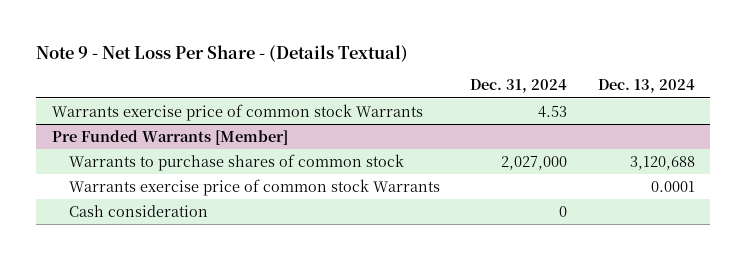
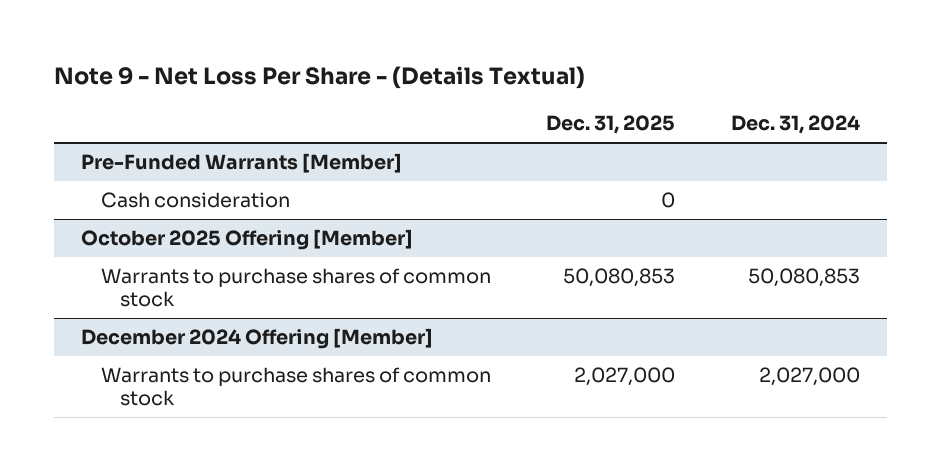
- | Dec. 31, 2024 | Dec. 13, 2024
+ | Dec. 31, 2025 | Dec. 31, 2024
- Warrants exercise price of common stock Warrants | 4.53 |
- Pre Funded Warrants [Member]
+ Pre-Funded Warrants [Member]
+ Cash consideration | 0 |
+ October 2025 Offering [Member]
+ Warrants to purchase shares of common stock | 50,080,853 | 50,080,853
+ December 2024 Offering [Member]
- Warrants exercise price of common stock Warrants | | 0.0001
- Cash consideration | 0 |

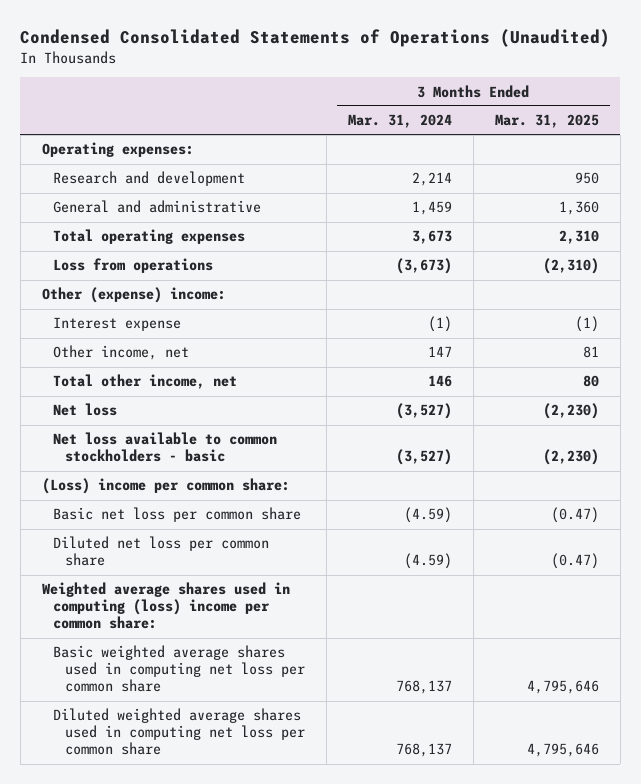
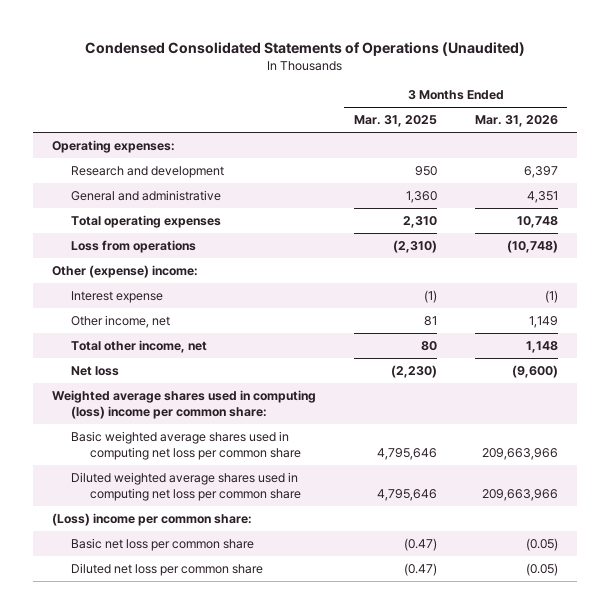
- | 3 Months Ended Mar. 31, 2024 | 3 Months Ended Mar. 31, 2025
+ | 3 Months Ended Mar. 31, 2025 | 3 Months Ended Mar. 31, 2026
- Net loss available to common stockholders - basic | (3,527) | (2,230)
moved down: (Loss) income per common share:
moved down: Basic net loss per common share | (0.47) | (0.05)
moved down: Diluted net loss per common share | (0.47) | (0.05)

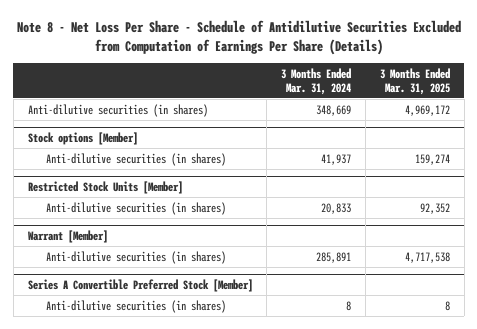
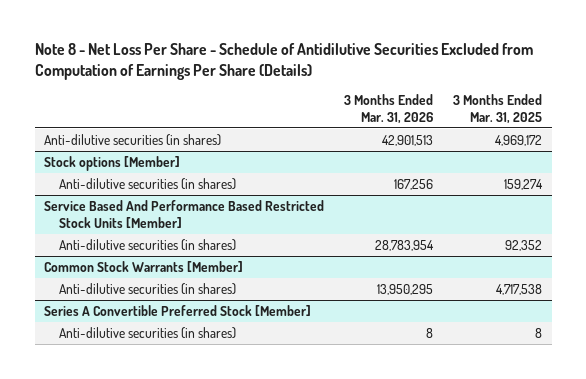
- | 3 Months Ended Mar. 31, 2024 | 3 Months Ended Mar. 31, 2025
+ | 3 Months Ended Mar. 31, 2026 | 3 Months Ended Mar. 31, 2025
- Restricted Stock Units [Member]
+ Service Based And Performance Based Restricted Stock Units [Member]
- Warrant [Member]
+ Common Stock Warrants [Member]

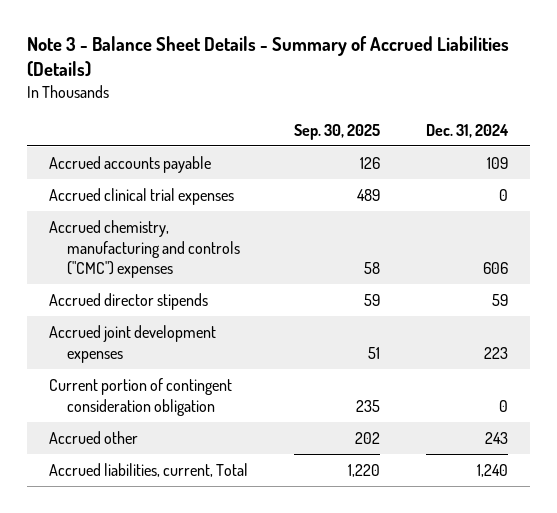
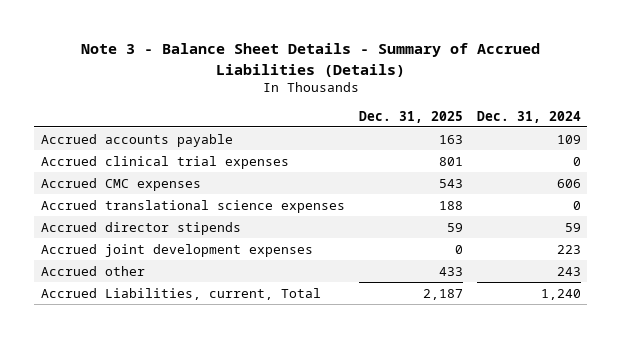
- | Sep. 30, 2025 | Dec. 31, 2024
+ | Dec. 31, 2025 | Dec. 31, 2024
- Accrued chemistry, manufacturing and controls ("CMC") expenses | 58 | 606
+ Accrued CMC expenses | 543 | 606
+ Accrued translational science expenses | 188 | 0
- Current portion of contingent consideration obligation | 235 | 0
- Accrued liabilities, current, Total | 1,220 | 1,240
+ Accrued Liabilities, current, Total | 2,187 | 1,240

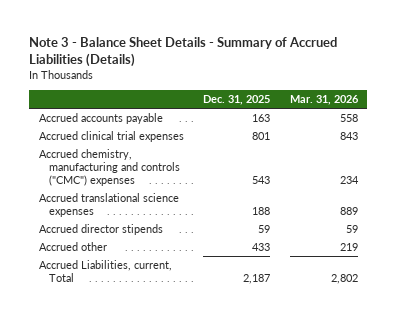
- | Dec. 31, 2025 | Dec. 31, 2024
+ | Dec. 31, 2025 | Mar. 31, 2026
- Accrued CMC expenses | 543 | 606
+ Accrued chemistry, manufacturing and controls ("CMC") expenses | 543 | 234
- Accrued joint development expenses | 0 | 223

